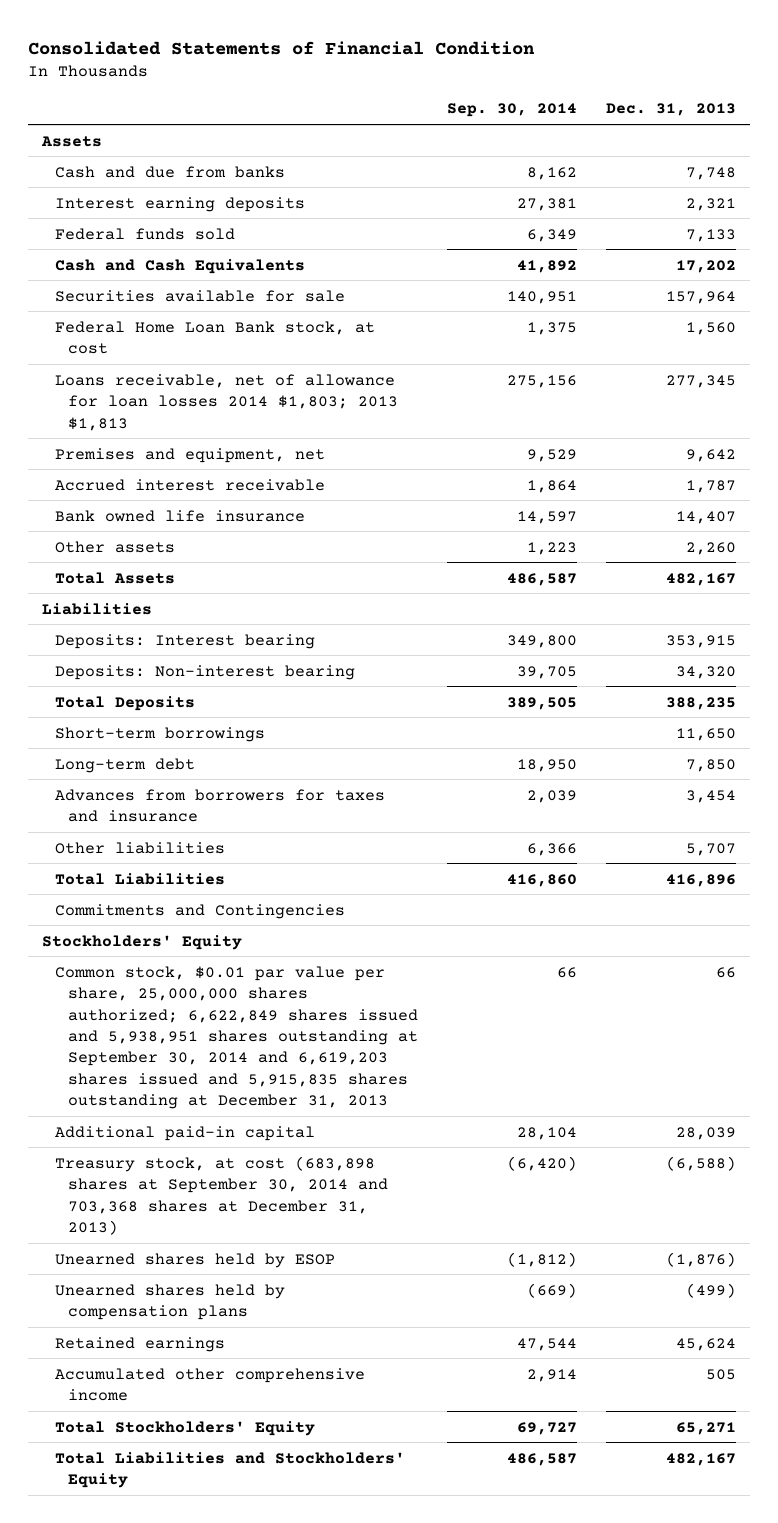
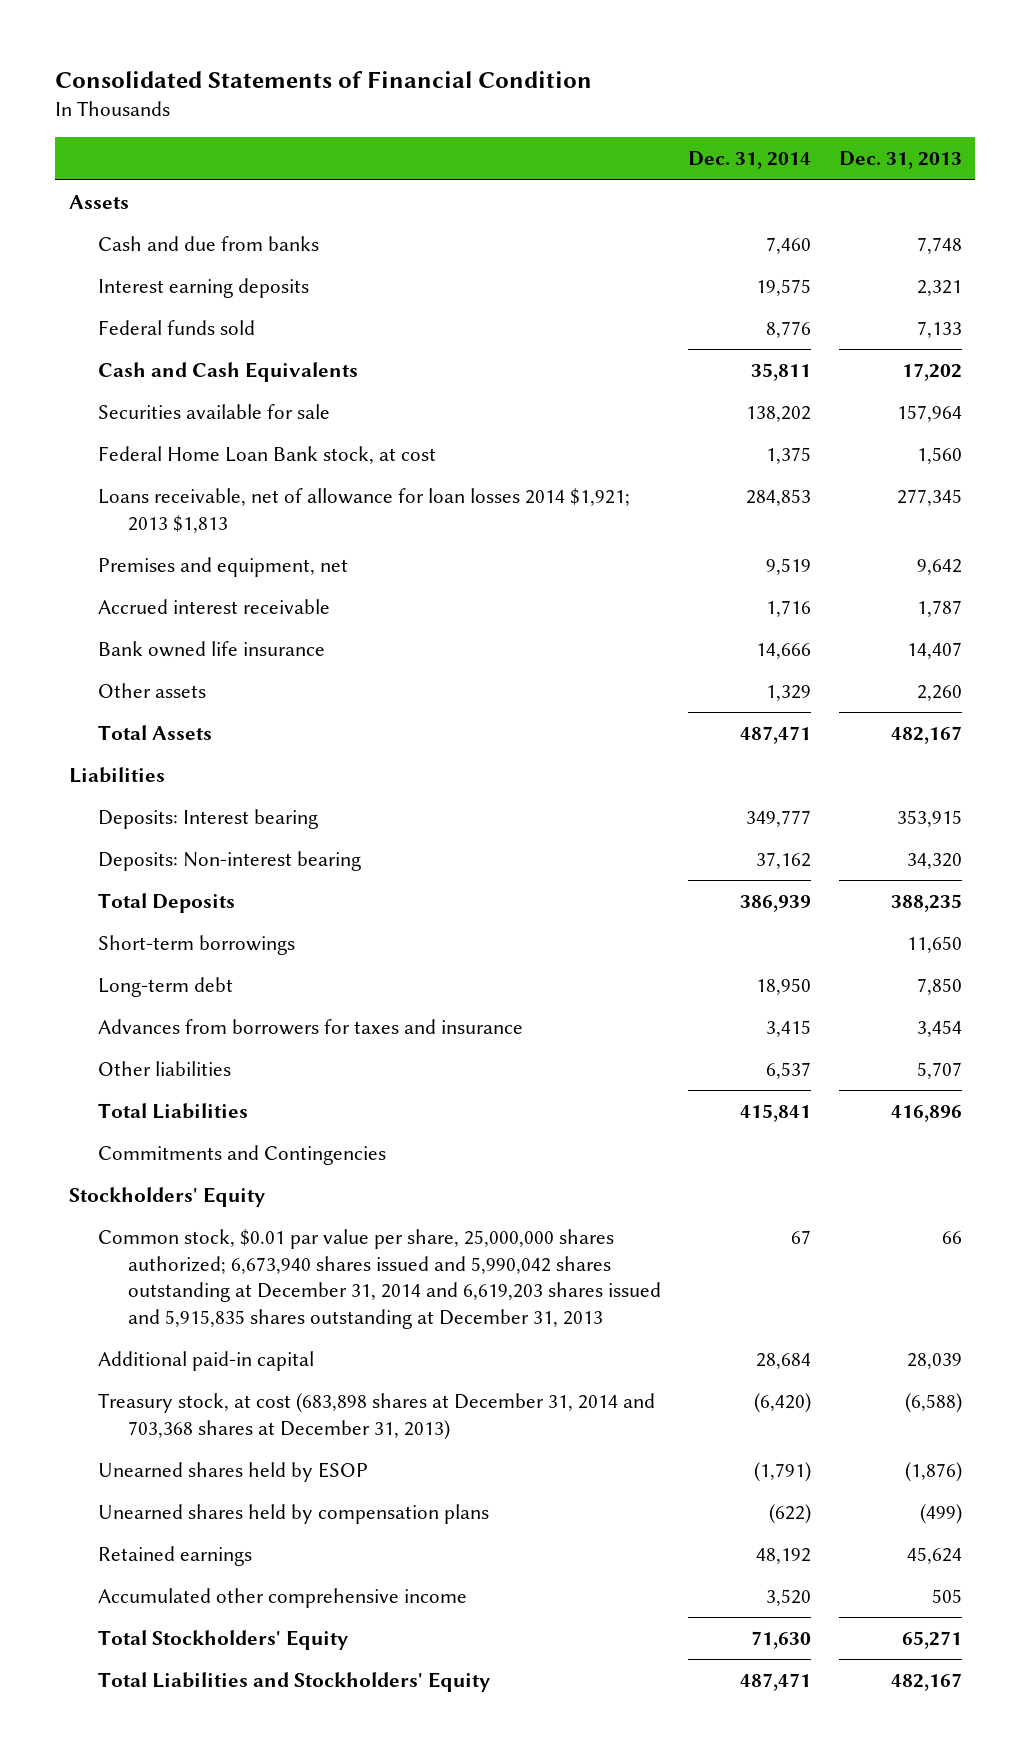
- | Sep. 30, 2014 | Dec. 31, 2013
+ | Dec. 31, 2014 | Dec. 31, 2013
- Loans receivable, net of allowance for loan losses 2014 $1,803; 2013 $1,813 | 275,156 | 277,345
+ Loans receivable, net of allowance for loan losses 2014 $1,921; 2013 $1,813 | 284,853 | 277,345
- Common stock, $0.01 par value per share, 25,000,000 shares authorized; 6,622,849 shares issued and 5,938,951 shares outstanding at September 30, 2014 and 6,619,203 shares issued and 5,915,835 shares outstanding at December 31, 2013 | 66 | 66
+ Common stock, $0.01 par value per share, 25,000,000 shares authorized; 6,673,940 shares issued and 5,990,042 shares outstanding at December 31, 2014 and 6,619,203 shares issued and 5,915,835 shares outstanding at December 31, 2013 | 67 | 66
- Treasury stock, at cost (683,898 shares at September 30, 2014 and 703,368 shares at December 31, 2013) | (6,420) | (6,588)
+ Treasury stock, at cost (683,898 shares at December 31, 2014 and 703,368 shares at December 31, 2013) | (6,420) | (6,588)

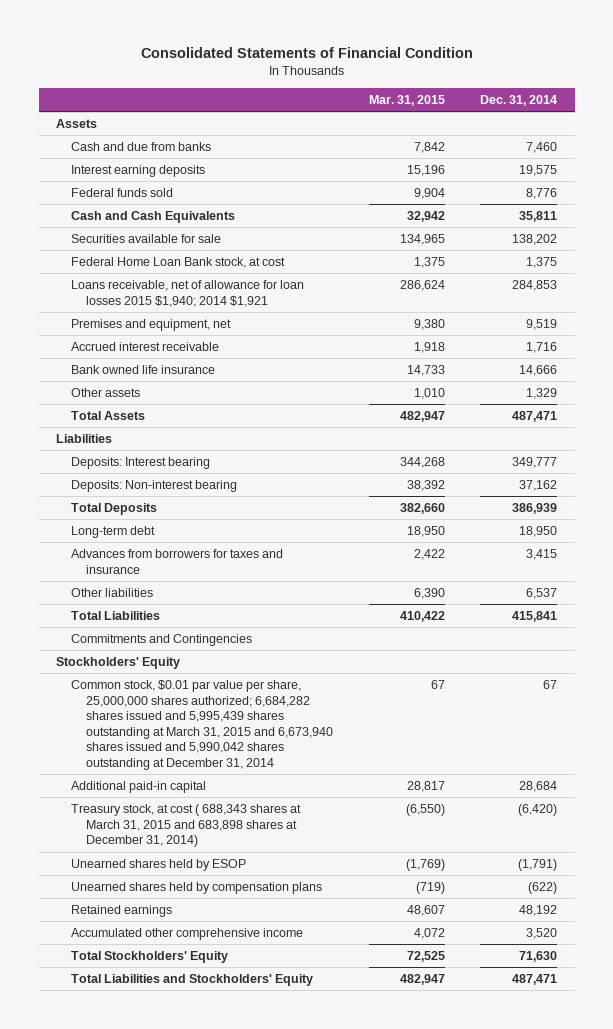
- | Dec. 31, 2014 | Dec. 31, 2013
+ | Mar. 31, 2015 | Dec. 31, 2014
- Loans receivable, net of allowance for loan losses 2014 $1,921; 2013 $1,813 | 284,853 | 277,345
+ Loans receivable, net of allowance for loan losses 2015 $1,940; 2014 $1,921 | 286,624 | 284,853
- Short-term borrowings | | 11,650
- Common stock, $0.01 par value per share, 25,000,000 shares authorized; 6,673,940 shares issued and 5,990,042 shares outstanding at December 31, 2014 and 6,619,203 shares issued and 5,915,835 shares outstanding at December 31, 2013 | 67 | 66
+ Common stock, $0.01 par value per share, 25,000,000 shares authorized; 6,684,282 shares issued and 5,995,439 shares outstanding at March 31, 2015 and 6,673,940 shares issued and 5,990,042 shares outstanding at December 31, 2014 | 67 | 67
- Treasury stock, at cost (683,898 shares at December 31, 2014 and 703,368 shares at December 31, 2013) | (6,420) | (6,588)
+ Treasury stock, at cost ( 688,343 shares at March 31, 2015 and 683,898 shares at December 31, 2014) | (6,550) | (6,420)

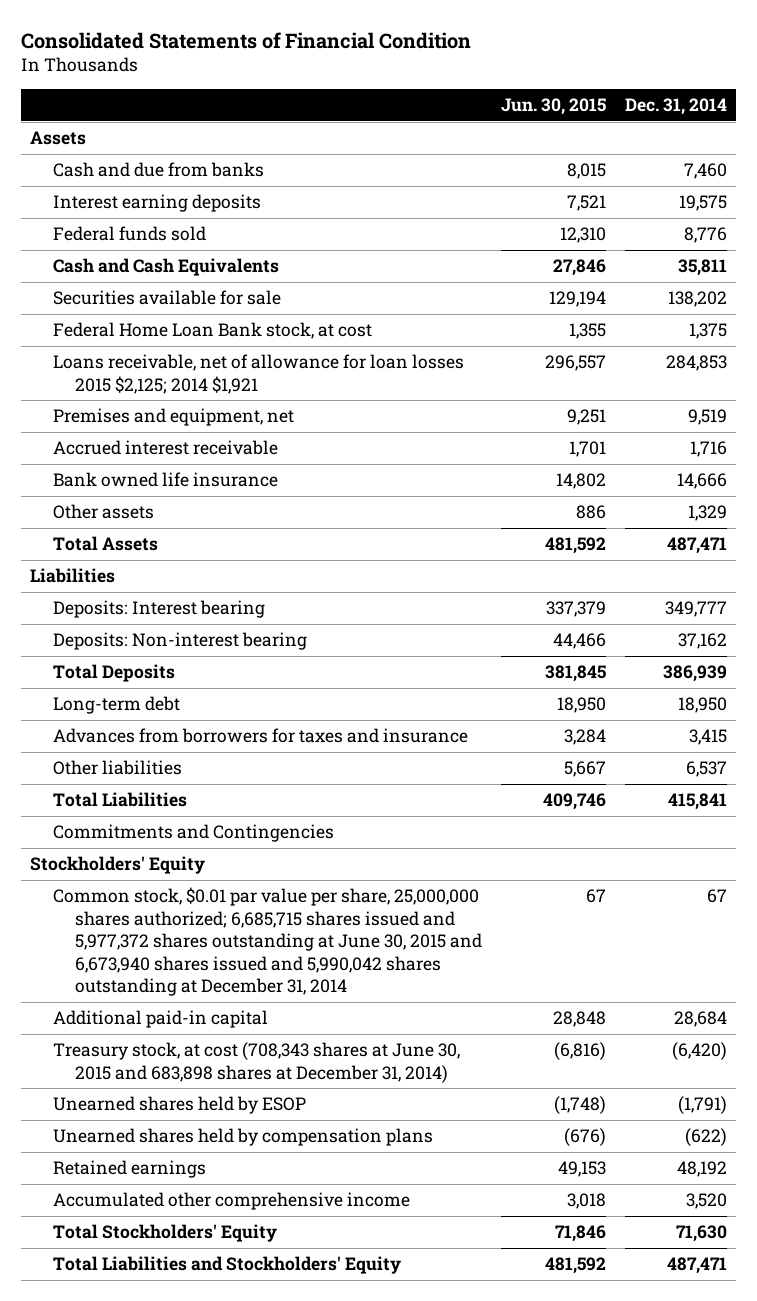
- | Mar. 31, 2015 | Dec. 31, 2014
+ | Jun. 30, 2015 | Dec. 31, 2014
- Loans receivable, net of allowance for loan losses 2015 $1,940; 2014 $1,921 | 286,624 | 284,853
+ Loans receivable, net of allowance for loan losses 2015 $2,125; 2014 $1,921 | 296,557 | 284,853
- Common stock, $0.01 par value per share, 25,000,000 shares authorized; 6,684,282 shares issued and 5,995,439 shares outstanding at March 31, 2015 and 6,673,940 shares issued and 5,990,042 shares outstanding at December 31, 2014 | 67 | 67
+ Common stock, $0.01 par value per share, 25,000,000 shares authorized; 6,685,715 shares issued and 5,977,372 shares outstanding at June 30, 2015 and 6,673,940 shares issued and 5,990,042 shares outstanding at December 31, 2014 | 67 | 67
- Treasury stock, at cost ( 688,343 shares at March 31, 2015 and 683,898 shares at December 31, 2014) | (6,550) | (6,420)
+ Treasury stock, at cost (708,343 shares at June 30, 2015 and 683,898 shares at December 31, 2014) | (6,816) | (6,420)

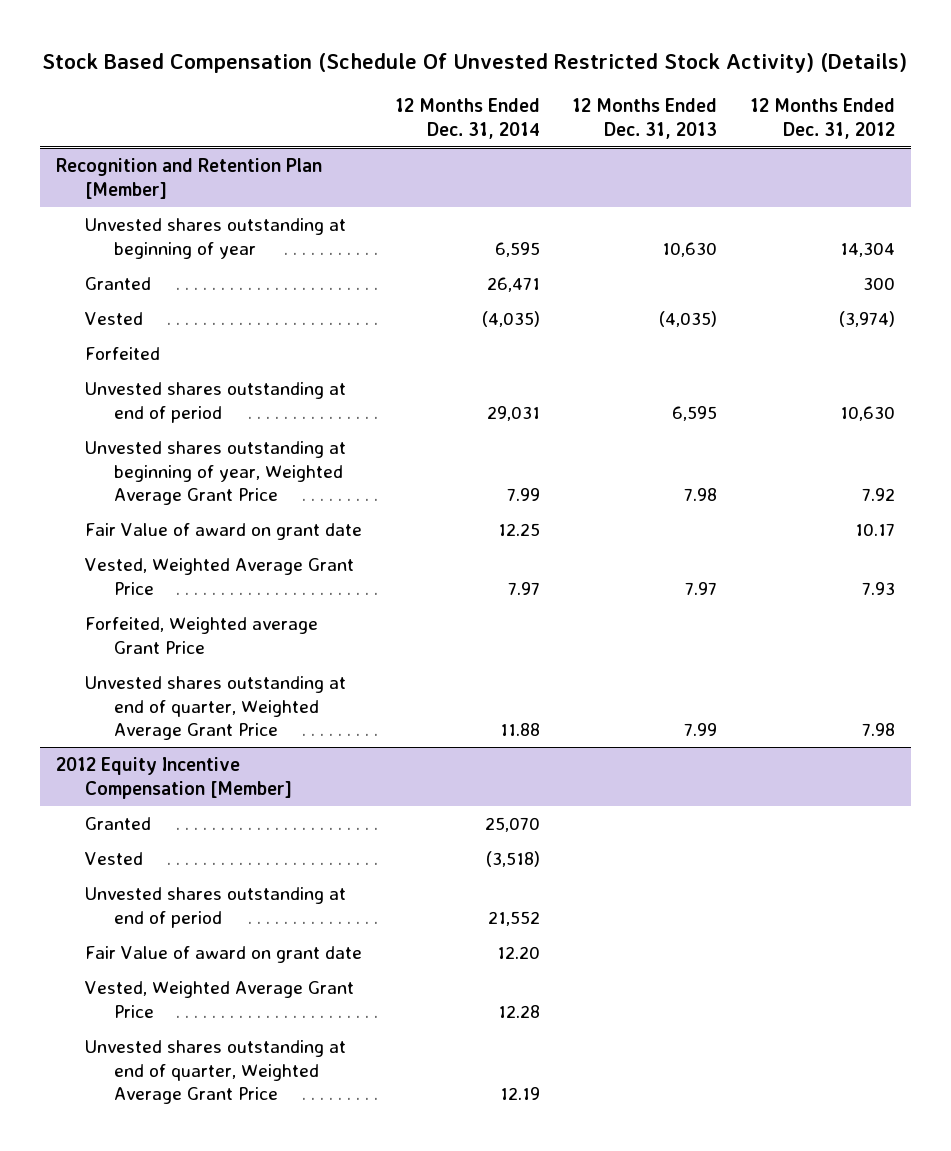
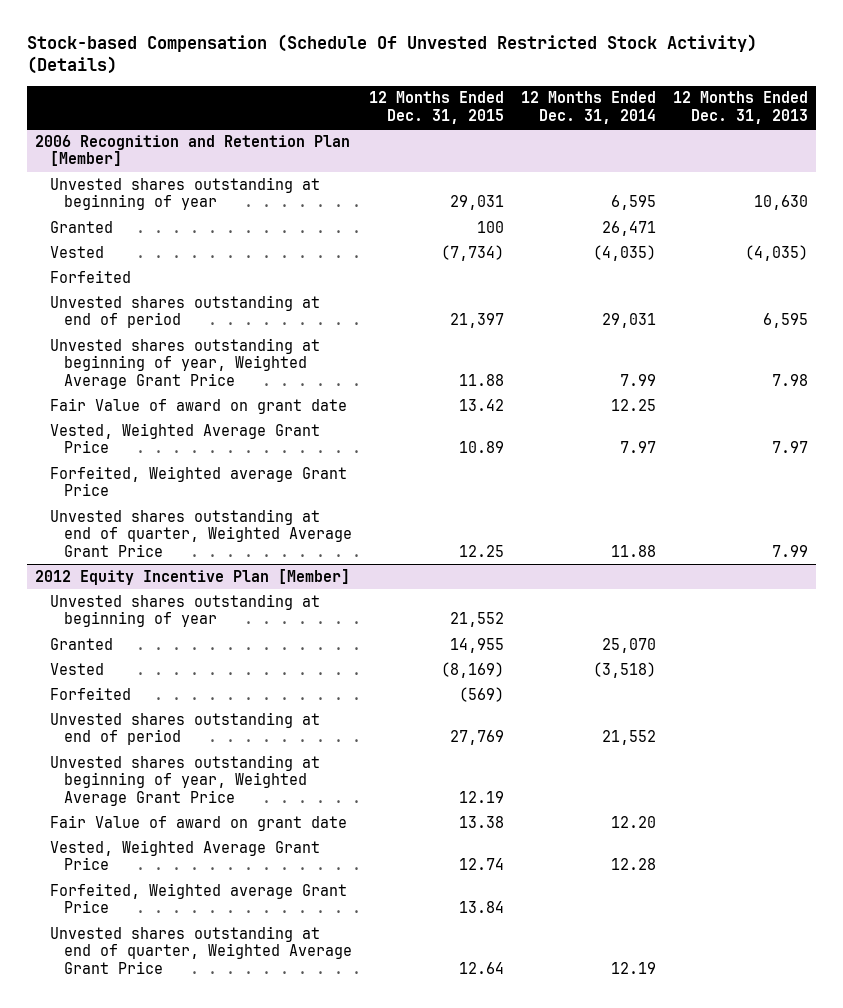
- Stock Based Compensation (Schedule Of Unvested Restricted Stock Activity) (Details)
+ Stock-based Compensation (Schedule Of Unvested Restricted Stock Activity) (Details)
- | 12 Months Ended Dec. 31, 2014 | 12 Months Ended Dec. 31, 2013 | 12 Months Ended Dec. 31, 2012
+ | 12 Months Ended Dec. 31, 2015 | 12 Months Ended Dec. 31, 2014 | 12 Months Ended Dec. 31, 2013
- Recognition and Retention Plan [Member]
+ 2006 Recognition and Retention Plan [Member]
- 2012 Equity Incentive Compensation [Member]
+ 2012 Equity Incentive Plan [Member]
+ Unvested shares outstanding at beginning of year | 21,552 | |
+ Forfeited | (569) | |
+ Unvested shares outstanding at beginning of year, Weighted Average Grant Price | 12.19 | |
+ Forfeited, Weighted average Grant Price | 13.84 | |

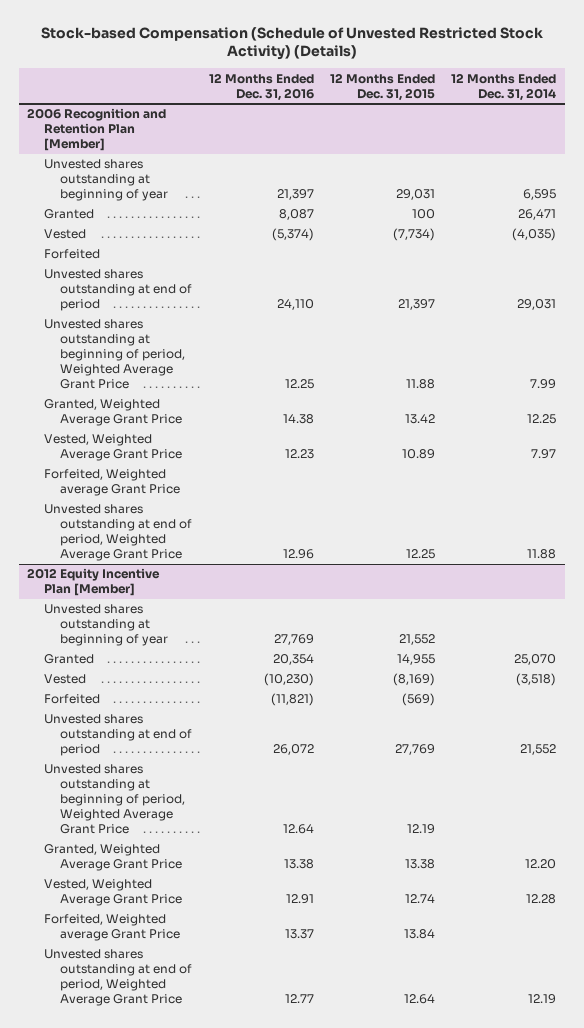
- Stock-based Compensation (Schedule Of Unvested Restricted Stock Activity) (Details)
+ Stock-based Compensation (Schedule of Unvested Restricted Stock Activity) (Details)
- | 12 Months Ended Dec. 31, 2015 | 12 Months Ended Dec. 31, 2014 | 12 Months Ended Dec. 31, 2013
+ | 12 Months Ended Dec. 31, 2016 | 12 Months Ended Dec. 31, 2015 | 12 Months Ended Dec. 31, 2014
@ 2006 Recognition and Retention Plan [Member]
- Unvested shares outstanding at beginning of year, Weighted Average Grant Price | 11.88 | 7.99 | 7.98
- Fair Value of award on grant date | 13.42 | 12.25 |
+ Unvested shares outstanding at beginning of period, Weighted Average Grant Price | 12.25 | 11.88 | 7.99
+ Granted, Weighted Average Grant Price | 14.38 | 13.42 | 12.25
- Unvested shares outstanding at end of quarter, Weighted Average Grant Price | 12.25 | 11.88 | 7.99
+ Unvested shares outstanding at end of period, Weighted Average Grant Price | 12.96 | 12.25 | 11.88
@ 2012 Equity Incentive Plan [Member]
- Unvested shares outstanding at beginning of year, Weighted Average Grant Price | 12.19 | |
- Fair Value of award on grant date | 13.38 | 12.20 |
+ Unvested shares outstanding at beginning of period, Weighted Average Grant Price | 12.64 | 12.19 |
+ Granted, Weighted Average Grant Price | 13.38 | 13.38 | 12.20
- Unvested shares outstanding at end of quarter, Weighted Average Grant Price | 12.64 | 12.19 |
+ Unvested shares outstanding at end of period, Weighted Average Grant Price | 12.77 | 12.64 | 12.19

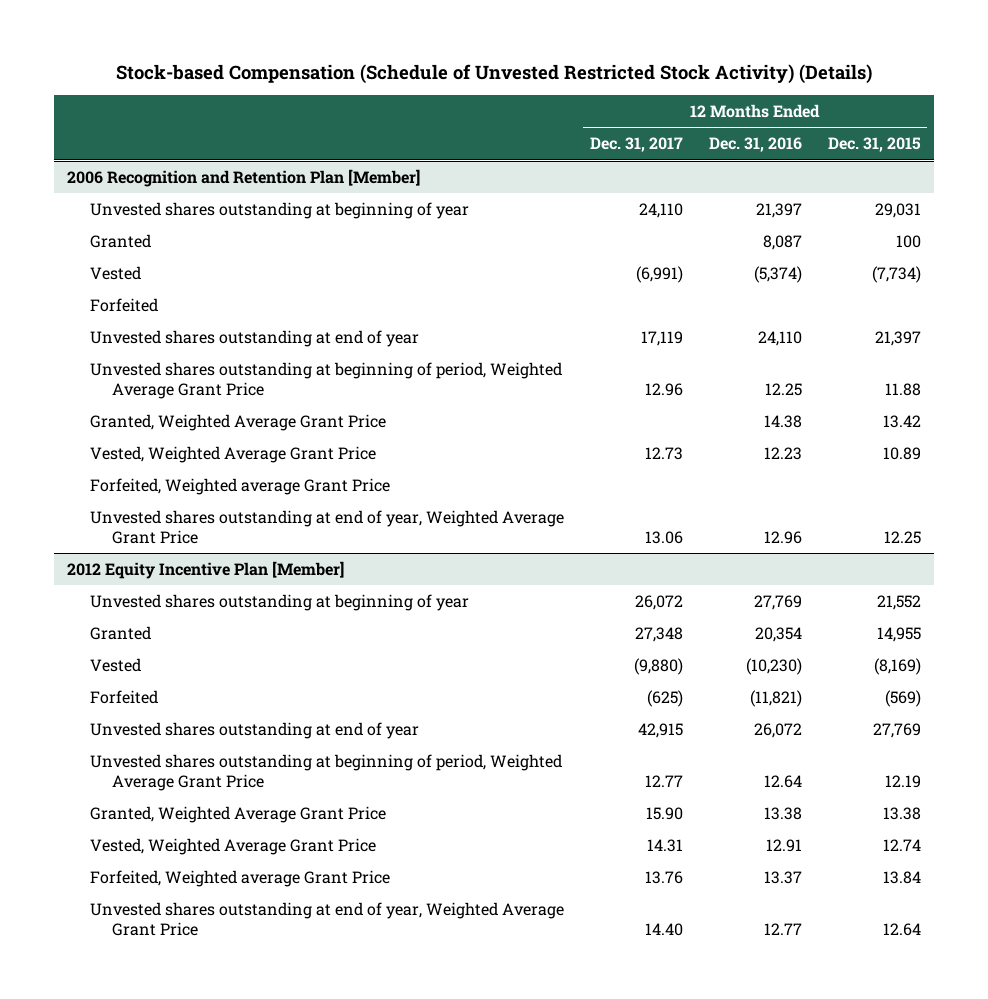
- | 12 Months Ended Dec. 31, 2016 | 12 Months Ended Dec. 31, 2015 | 12 Months Ended Dec. 31, 2014
+ | 12 Months Ended Dec. 31, 2017 | 12 Months Ended Dec. 31, 2016 | 12 Months Ended Dec. 31, 2015
@ 2006 Recognition and Retention Plan [Member]
- Unvested shares outstanding at end of period | 24,110 | 21,397 | 29,031
+ Unvested shares outstanding at end of year | 17,119 | 24,110 | 21,397
- Unvested shares outstanding at end of period, Weighted Average Grant Price | 12.96 | 12.25 | 11.88
+ Unvested shares outstanding at end of year, Weighted Average Grant Price | 13.06 | 12.96 | 12.25
@ 2012 Equity Incentive Plan [Member]
- Unvested shares outstanding at end of period | 26,072 | 27,769 | 21,552
+ Unvested shares outstanding at end of year | 42,915 | 26,072 | 27,769
- Unvested shares outstanding at end of period, Weighted Average Grant Price | 12.77 | 12.64 | 12.19
+ Unvested shares outstanding at end of year, Weighted Average Grant Price | 14.40 | 12.77 | 12.64

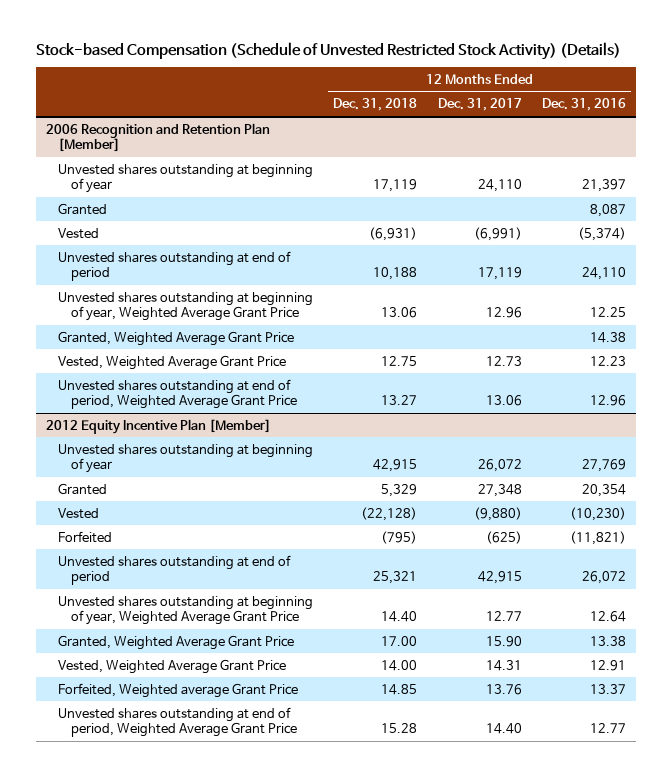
- | 12 Months Ended Dec. 31, 2017 | 12 Months Ended Dec. 31, 2016 | 12 Months Ended Dec. 31, 2015
+ | 12 Months Ended Dec. 31, 2018 | 12 Months Ended Dec. 31, 2017 | 12 Months Ended Dec. 31, 2016
@ 2006 Recognition and Retention Plan [Member]
- Forfeited
- Unvested shares outstanding at end of year | 17,119 | 24,110 | 21,397
- Unvested shares outstanding at beginning of period, Weighted Average Grant Price | 12.96 | 12.25 | 11.88
+ Unvested shares outstanding at end of period | 10,188 | 17,119 | 24,110
+ Unvested shares outstanding at beginning of year, Weighted Average Grant Price | 13.06 | 12.96 | 12.25
- Forfeited, Weighted average Grant Price
- Unvested shares outstanding at end of year, Weighted Average Grant Price | 13.06 | 12.96 | 12.25
+ Unvested shares outstanding at end of period, Weighted Average Grant Price | 13.27 | 13.06 | 12.96
@ 2012 Equity Incentive Plan [Member]
- Unvested shares outstanding at end of year | 42,915 | 26,072 | 27,769
- Unvested shares outstanding at beginning of period, Weighted Average Grant Price | 12.77 | 12.64 | 12.19
+ Unvested shares outstanding at end of period | 25,321 | 42,915 | 26,072
+ Unvested shares outstanding at beginning of year, Weighted Average Grant Price | 14.40 | 12.77 | 12.64
- Unvested shares outstanding at end of year, Weighted Average Grant Price | 14.40 | 12.77 | 12.64
+ Unvested shares outstanding at end of period, Weighted Average Grant Price | 15.28 | 14.40 | 12.77

